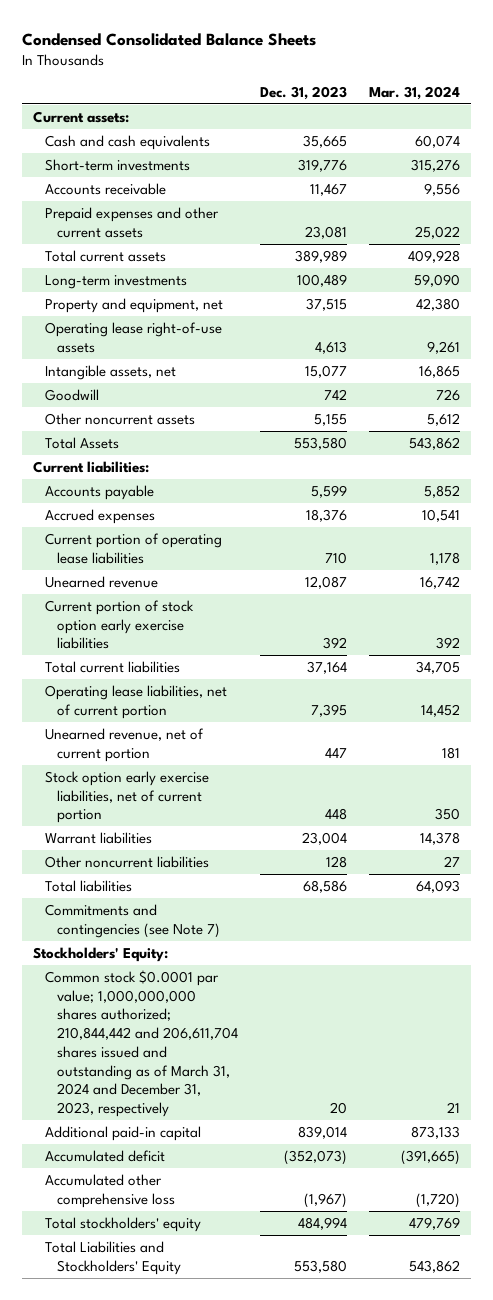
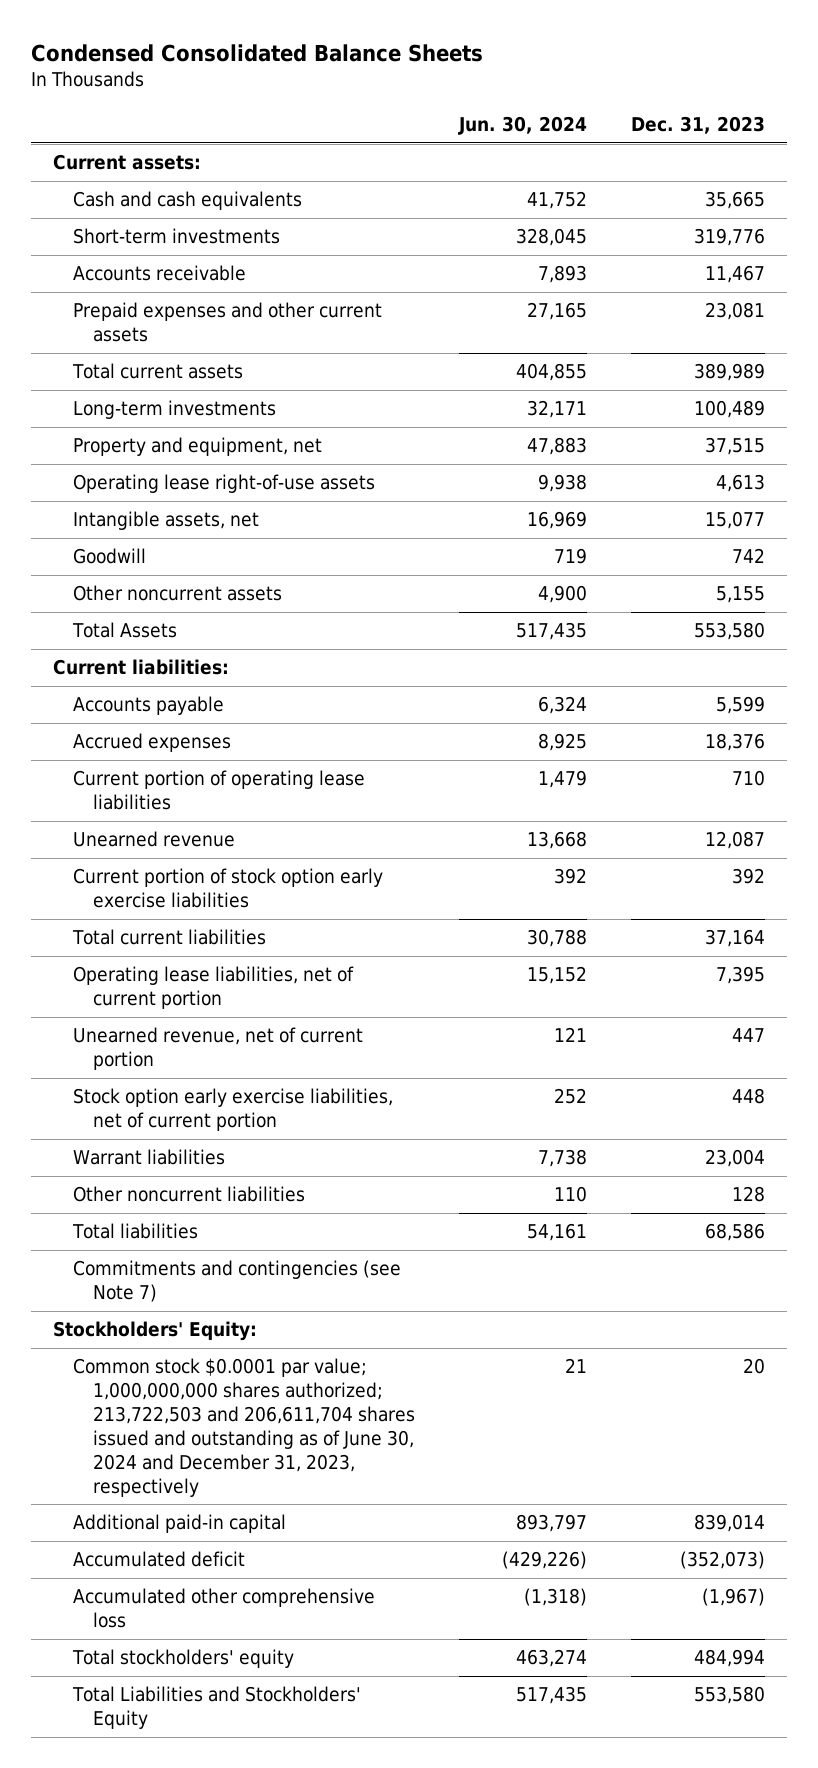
- | Dec. 31, 2023 | Mar. 31, 2024
+ | Jun. 30, 2024 | Dec. 31, 2023
- Common stock $0.0001 par value; 1,000,000,000 shares authorized; 210,844,442 and 206,611,704 shares issued and outstanding as of March 31, 2024 and December 31, 2023, respectively | 20 | 21
+ Common stock $0.0001 par value; 1,000,000,000 shares authorized; 213,722,503 and 206,611,704 shares issued and outstanding as of June 30, 2024 and December 31, 2023, respectively | 21 | 20

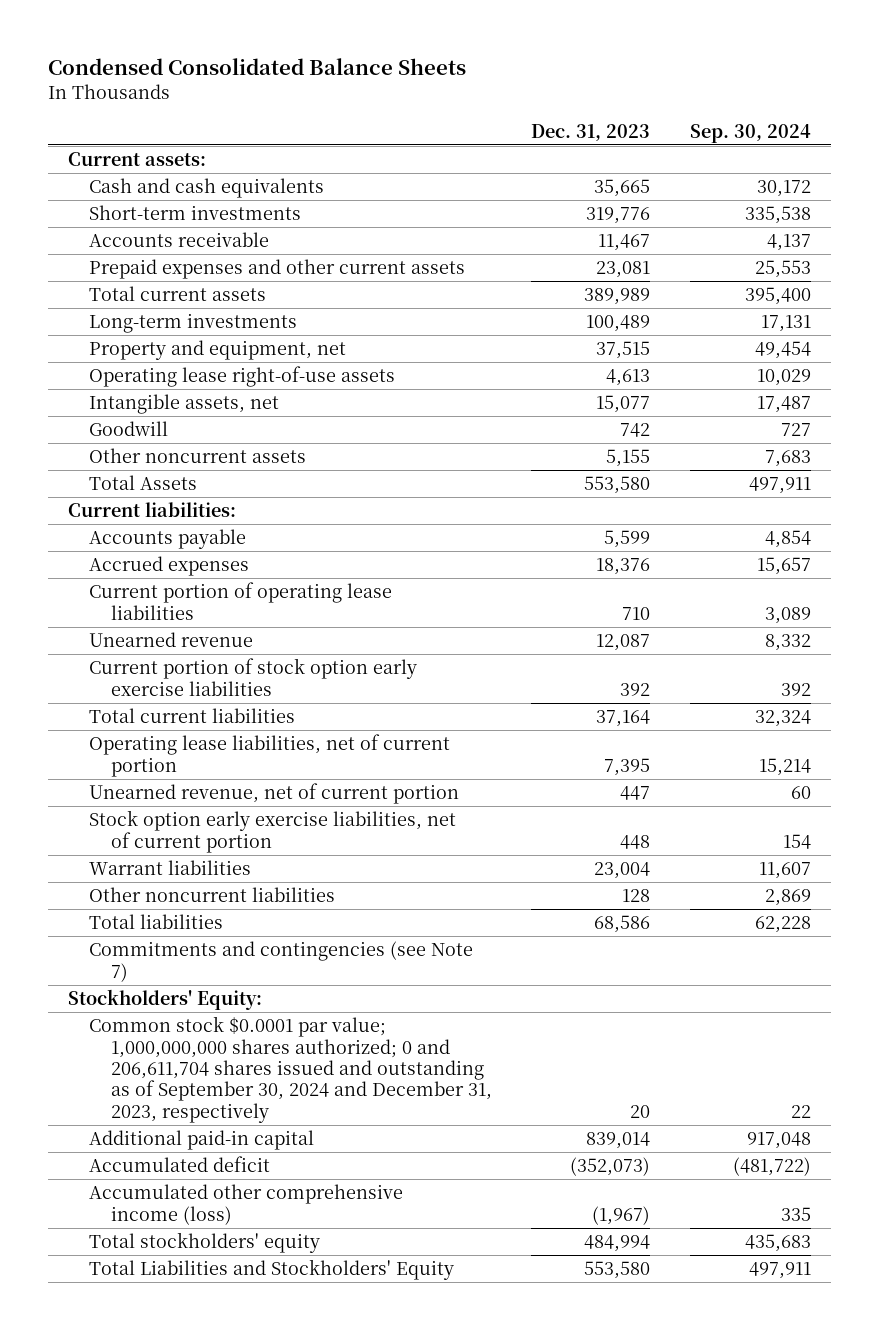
- | Jun. 30, 2024 | Dec. 31, 2023
+ | Dec. 31, 2023 | Sep. 30, 2024
- Common stock $0.0001 par value; 1,000,000,000 shares authorized; 213,722,503 and 206,611,704 shares issued and outstanding as of June 30, 2024 and December 31, 2023, respectively | 21 | 20
+ Common stock $0.0001 par value; 1,000,000,000 shares authorized; 0 and 206,611,704 shares issued and outstanding as of September 30, 2024 and December 31, 2023, respectively | 20 | 22
- Accumulated other comprehensive loss | (1,318) | (1,967)
+ Accumulated other comprehensive income (loss) | (1,967) | 335

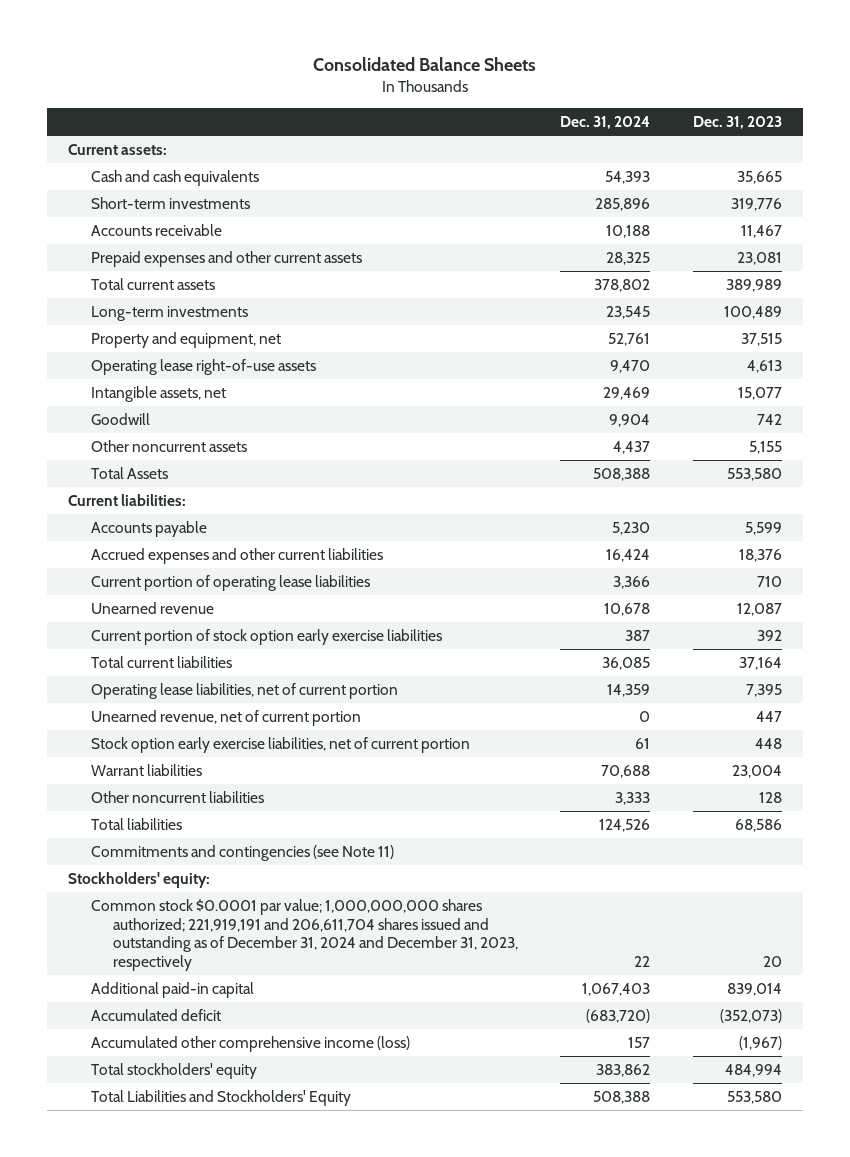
- Condensed Consolidated Balance Sheets
+ Consolidated Balance Sheets
- | Dec. 31, 2023 | Sep. 30, 2024
+ | Dec. 31, 2024 | Dec. 31, 2023
- Accrued expenses | 18,376 | 15,657
+ Accrued expenses and other current liabilities | 16,424 | 18,376
- Commitments and contingencies (see Note 7)
- Stockholders' Equity:
- Common stock $0.0001 par value; 1,000,000,000 shares authorized; 0 and 206,611,704 shares issued and outstanding as of September 30, 2024 and December 31, 2023, respectively | 20 | 22
+ Commitments and contingencies (see Note 11)
+ Stockholders' equity:
+ Common stock $0.0001 par value; 1,000,000,000 shares authorized; 221,919,191 and 206,611,704 shares issued and outstanding as of December 31, 2024 and December 31, 2023, respectively | 22 | 20

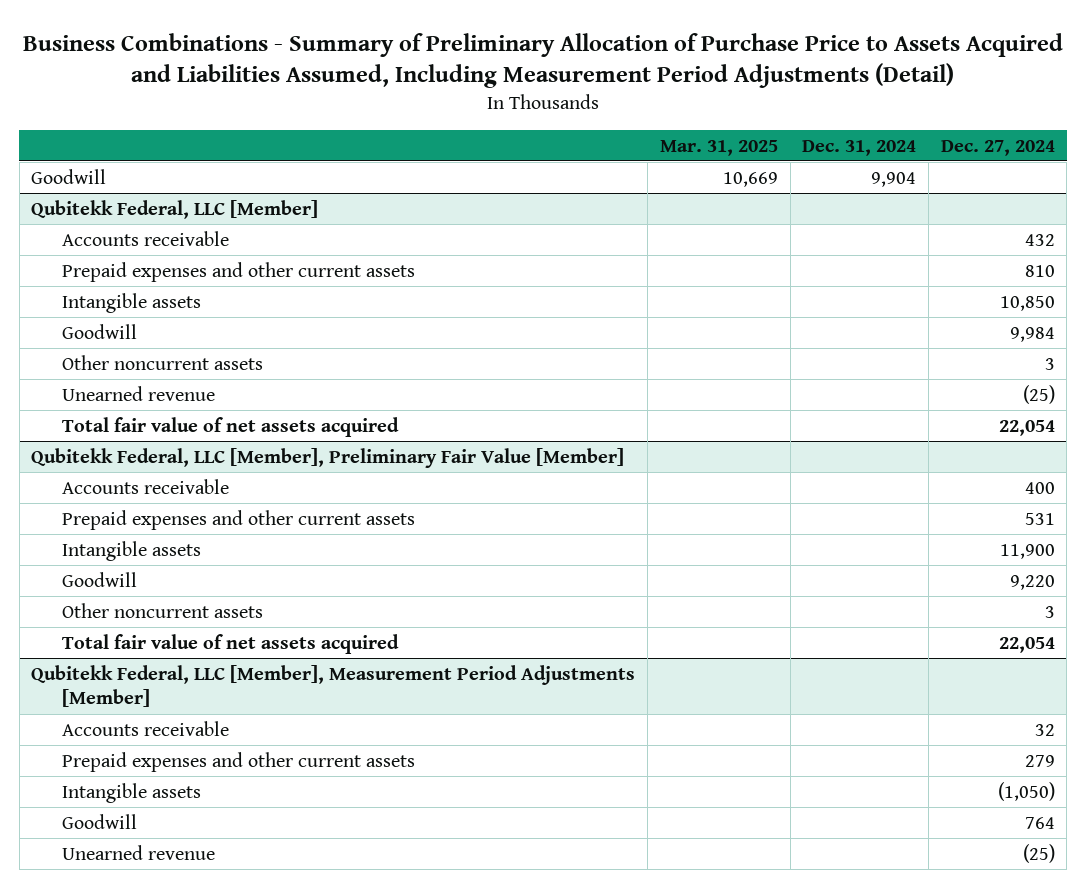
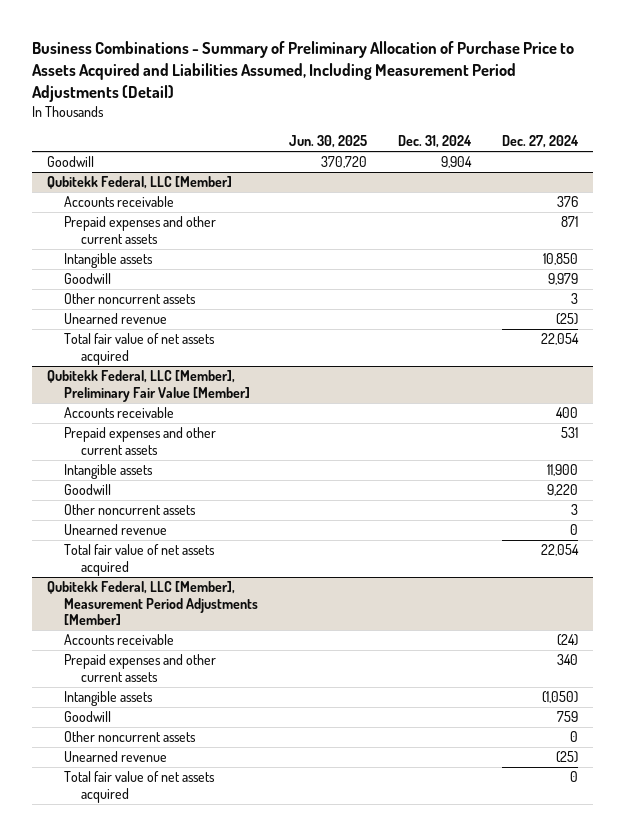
- | Mar. 31, 2025 | Dec. 31, 2024 | Dec. 27, 2024
+ | Jun. 30, 2025 | Dec. 31, 2024 | Dec. 27, 2024
@ Qubitekk Federal, LLC [Member]
- Accounts receivable | | | 432
- Prepaid expenses and other current assets | | | 810
+ Accounts receivable | | | 376
+ Prepaid expenses and other current assets | | | 871
- Goodwill | | | 9,984
+ Goodwill | | | 9,979
@ Qubitekk Federal, LLC [Member], Preliminary Fair Value [Member]
+ Unearned revenue | | | 0
@ Qubitekk Federal, LLC [Member], Measurement Period Adjustments [Member]
- Accounts receivable | | | 32
- Prepaid expenses and other current assets | | | 279
+ Accounts receivable | | | (24)
+ Prepaid expenses and other current assets | | | 340
- Goodwill | | | 764
+ Goodwill | | | 759
+ Other noncurrent assets | | | 0
+ Total fair value of net assets acquired | | | 0

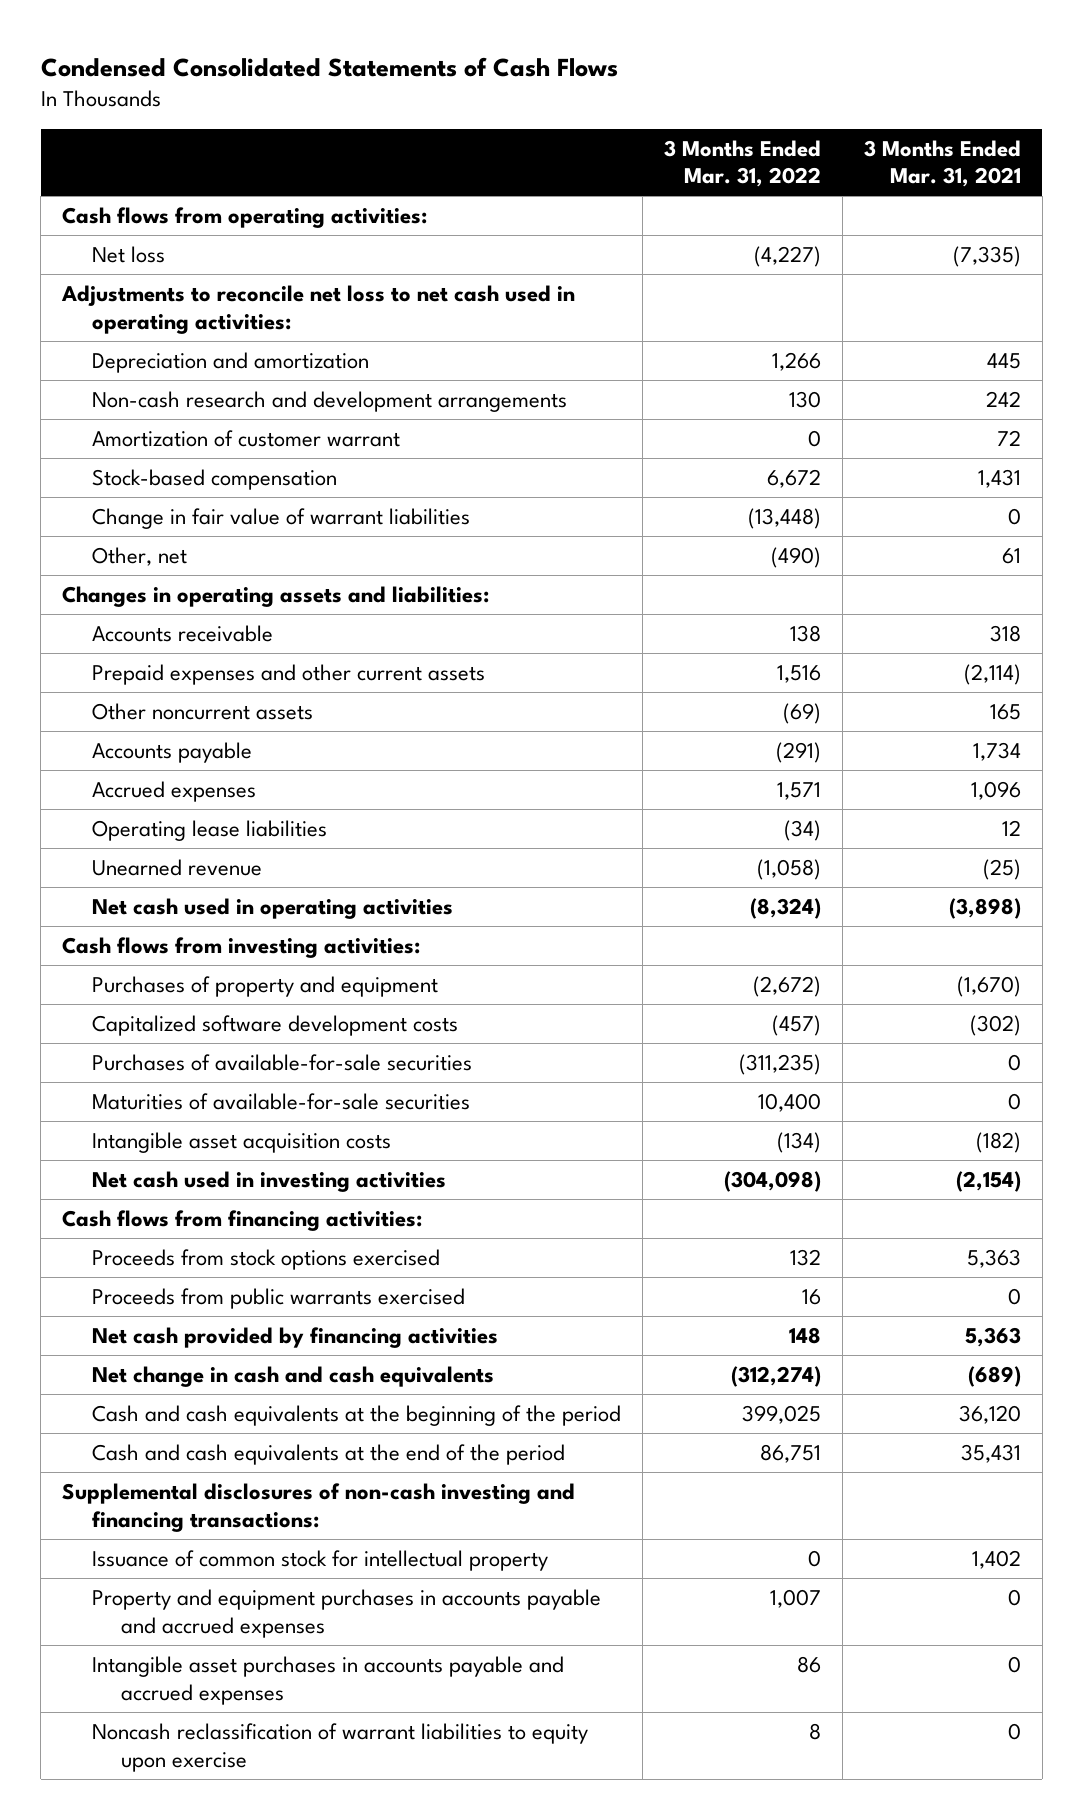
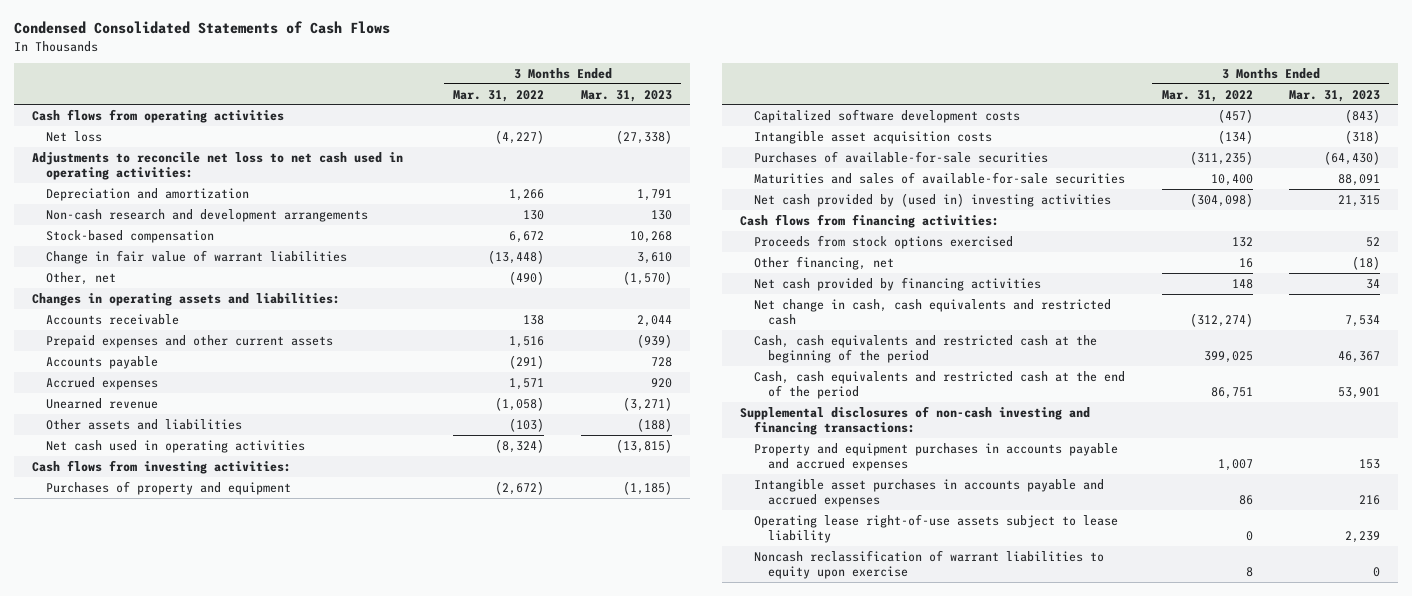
- | 3 Months Ended Mar. 31, 2022 | 3 Months Ended Mar. 31, 2021
+ | 3 Months Ended Mar. 31, 2022 | 3 Months Ended Mar. 31, 2023
- Cash flows from operating activities:
+ Cash flows from operating activities
- Amortization of customer warrant | 0 | 72
- Other noncurrent assets | (69) | 165
- Operating lease liabilities | (34) | 12
+ Other assets and liabilities | (103) | (188)
- Maturities of available-for-sale securities | 10,400 | 0
- Net cash used in investing activities | (304,098) | (2,154)
moved down: Purchases of available-for-sale securities | (311,235) | (64,430)
+ Maturities and sales of available-for-sale securities | 10,400 | 88,091
+ Net cash provided by (used in) investing activities | (304,098) | 21,315
- Proceeds from public warrants exercised | 16 | 0
+ Other financing, net | 16 | (18)
- Net change in cash and cash equivalents | (312,274) | (689)
- Cash and cash equivalents at the beginning of the period | 399,025 | 36,120
- Cash and cash equivalents at the end of the period | 86,751 | 35,431
+ Net change in cash, cash equivalents and restricted cash | (312,274) | 7,534
+ Cash, cash equivalents and restricted cash at the beginning of the period | 399,025 | 46,367
+ Cash, cash equivalents and restricted cash at the end of the period | 86,751 | 53,901
- Issuance of common stock for intellectual property | 0 | 1,402
+ Operating lease right-of-use assets subject to lease liability | 0 | 2,239

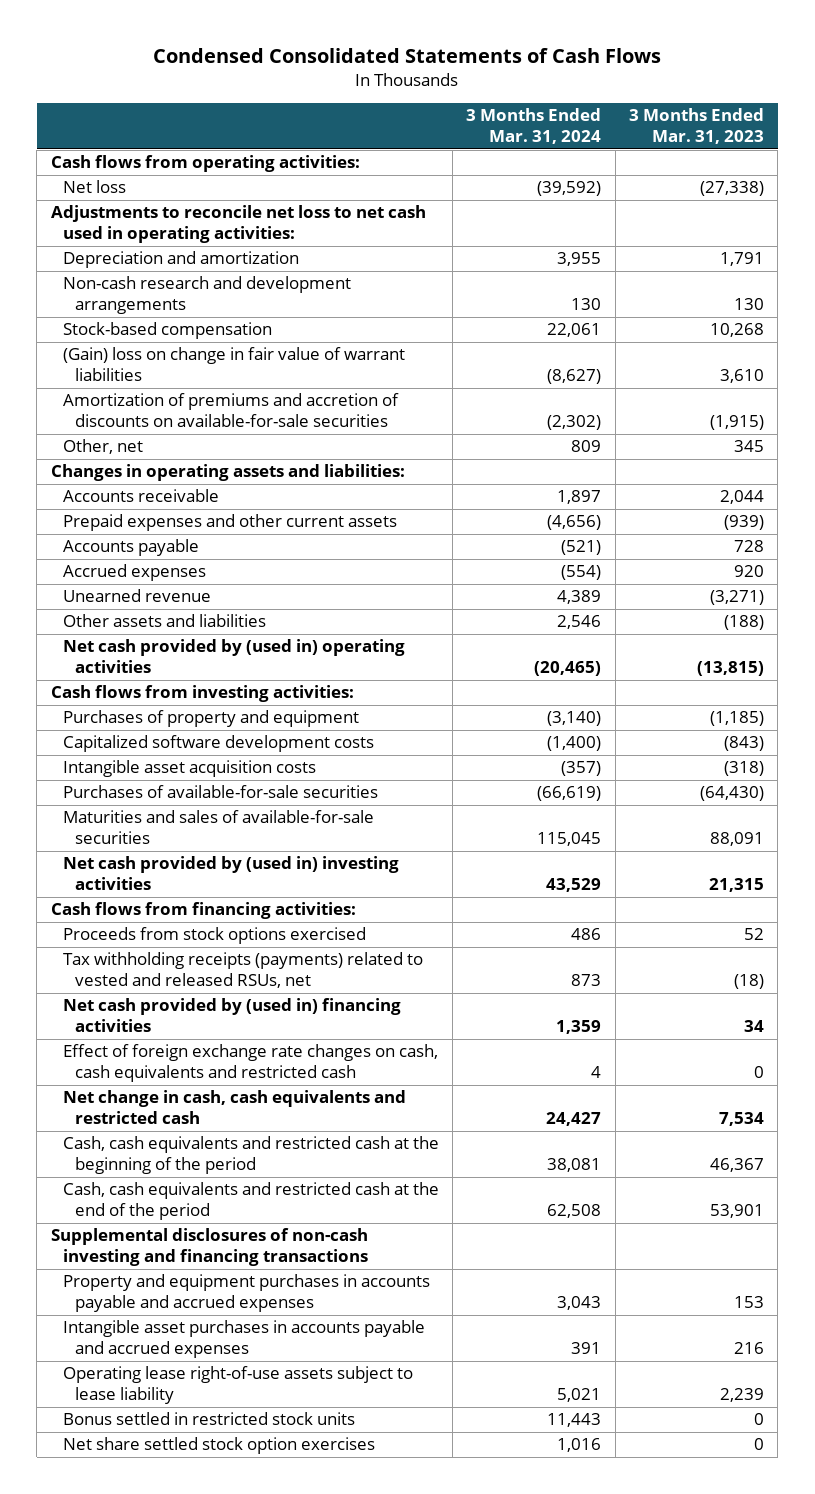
- | 3 Months Ended Mar. 31, 2022 | 3 Months Ended Mar. 31, 2023
+ | 3 Months Ended Mar. 31, 2024 | 3 Months Ended Mar. 31, 2023
- Cash flows from operating activities
+ Cash flows from operating activities:
- Change in fair value of warrant liabilities | (13,448) | 3,610
- Other, net | (490) | (1,570)
+ (Gain) loss on change in fair value of warrant liabilities | (8,627) | 3,610
+ Amortization of premiums and accretion of discounts on available-for-sale securities | (2,302) | (1,915)
+ Other, net | 809 | 345
- Net cash used in operating activities | (8,324) | (13,815)
+ Net cash provided by (used in) operating activities | (20,465) | (13,815)
- Other financing, net | 16 | (18)
- Net cash provided by financing activities | 148 | 34
+ Tax withholding receipts (payments) related to vested and released RSUs, net | 873 | (18)
+ Net cash provided by (used in) financing activities | 1,359 | 34
+ Effect of foreign exchange rate changes on cash, cash equivalents and restricted cash | 4 | 0
- Supplemental disclosures of non-cash investing and financing transactions:
+ Supplemental disclosures of non-cash investing and financing transactions
- Noncash reclassification of warrant liabilities to equity upon exercise | 8 | 0
+ Bonus settled in restricted stock units | 11,443 | 0
+ Net share settled stock option exercises | 1,016 | 0

